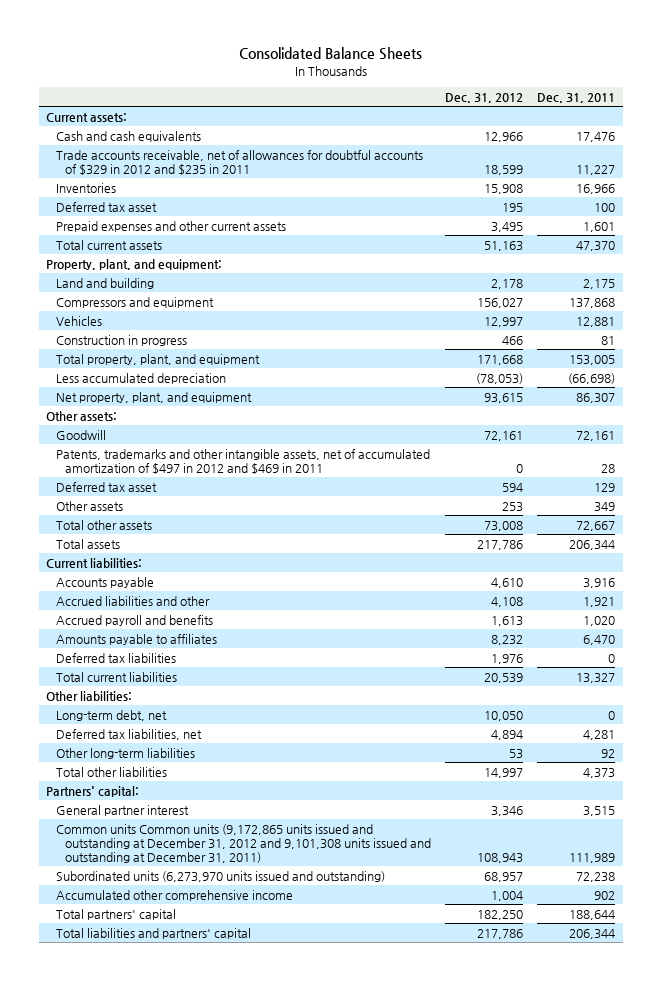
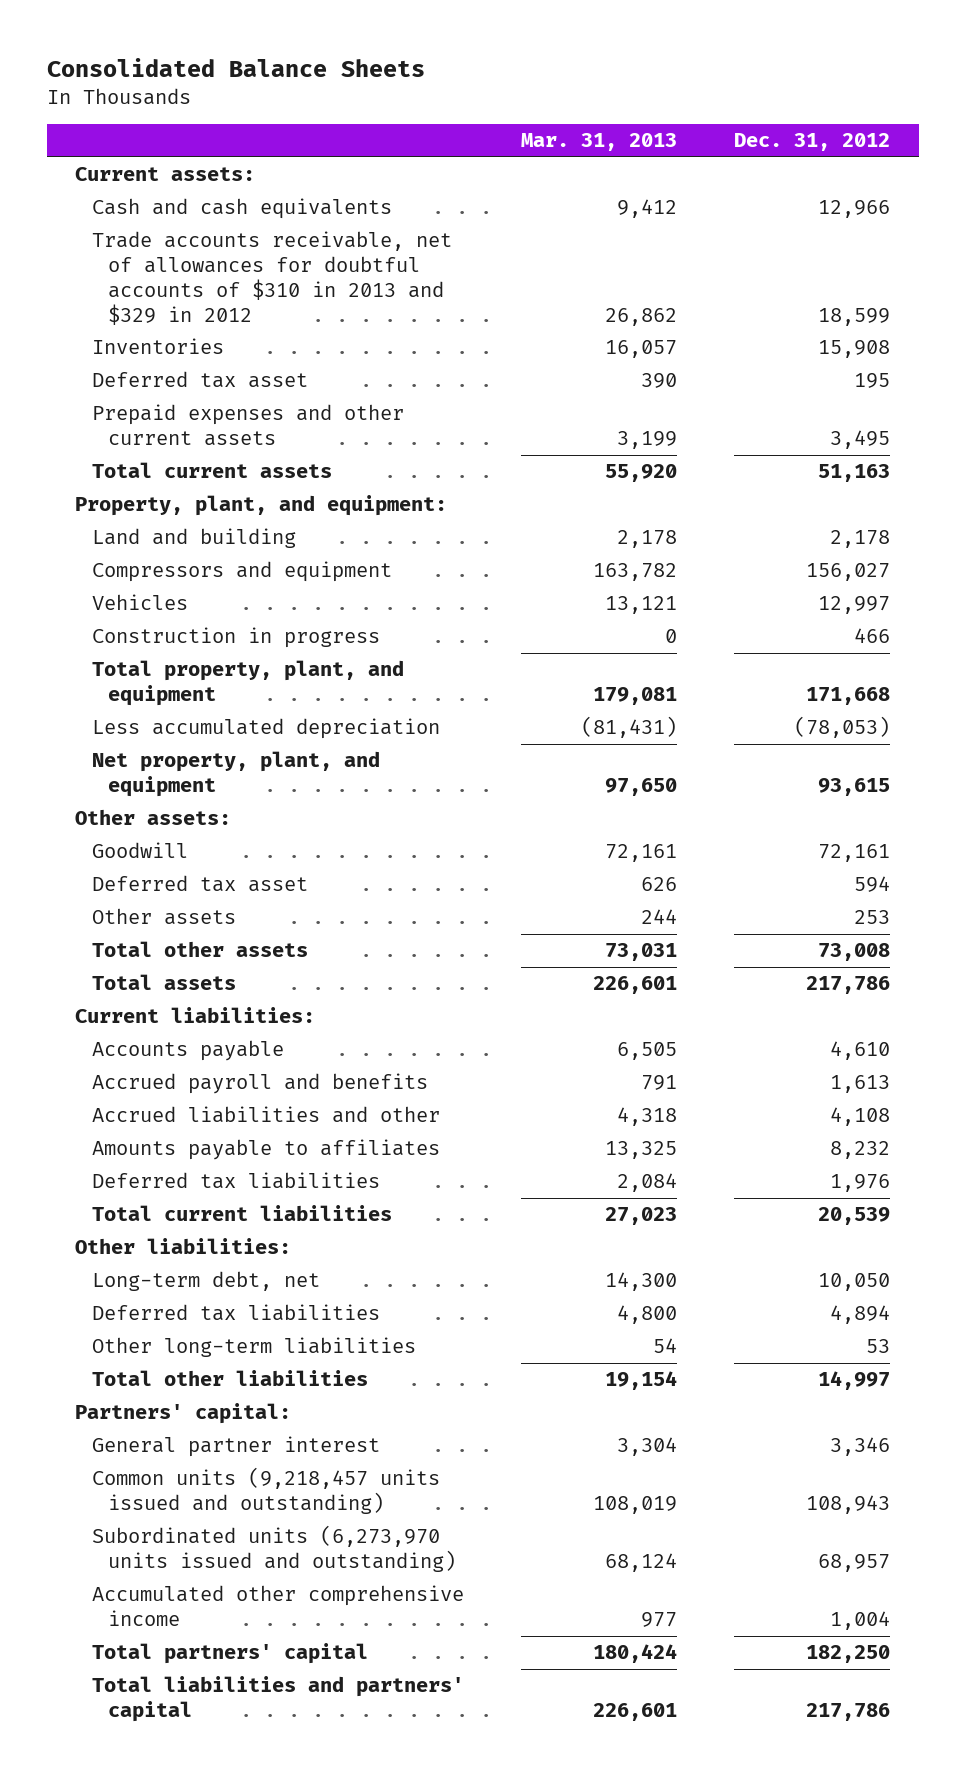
- | Dec. 31, 2012 | Dec. 31, 2011
+ | Mar. 31, 2013 | Dec. 31, 2012
- Trade accounts receivable, net of allowances for doubtful accounts of $329 in 2012 and $235 in 2011 | 18,599 | 11,227
+ Trade accounts receivable, net of allowances for doubtful accounts of $310 in 2013 and $329 in 2012 | 26,862 | 18,599
- Patents, trademarks and other intangible assets, net of accumulated amortization of $497 in 2012 and $469 in 2011 | 0 | 28
moved down: Accrued liabilities and other | 4,318 | 4,108
- Deferred tax liabilities, net | 4,894 | 4,281
+ Deferred tax liabilities | 4,800 | 4,894
- Common units Common units (9,172,865 units issued and outstanding at December 31, 2012 and 9,101,308 units issued and outstanding at December 31, 2011) | 108,943 | 111,989
+ Common units (9,218,457 units issued and outstanding) | 108,019 | 108,943

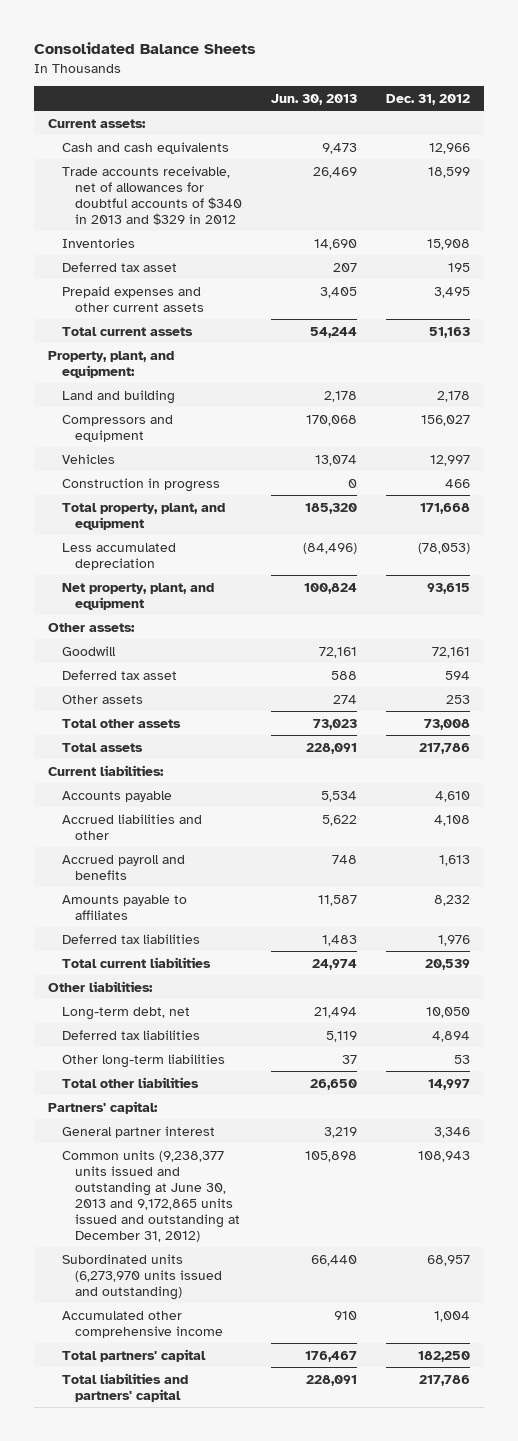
- | Mar. 31, 2013 | Dec. 31, 2012
+ | Jun. 30, 2013 | Dec. 31, 2012
- Trade accounts receivable, net of allowances for doubtful accounts of $310 in 2013 and $329 in 2012 | 26,862 | 18,599
+ Trade accounts receivable, net of allowances for doubtful accounts of $340 in 2013 and $329 in 2012 | 26,469 | 18,599
moved down: Accrued payroll and benefits | 748 | 1,613
- Common units (9,218,457 units issued and outstanding) | 108,019 | 108,943
+ Common units (9,238,377 units issued and outstanding at June 30, 2013 and 9,172,865 units issued and outstanding at December 31, 2012) | 105,898 | 108,943

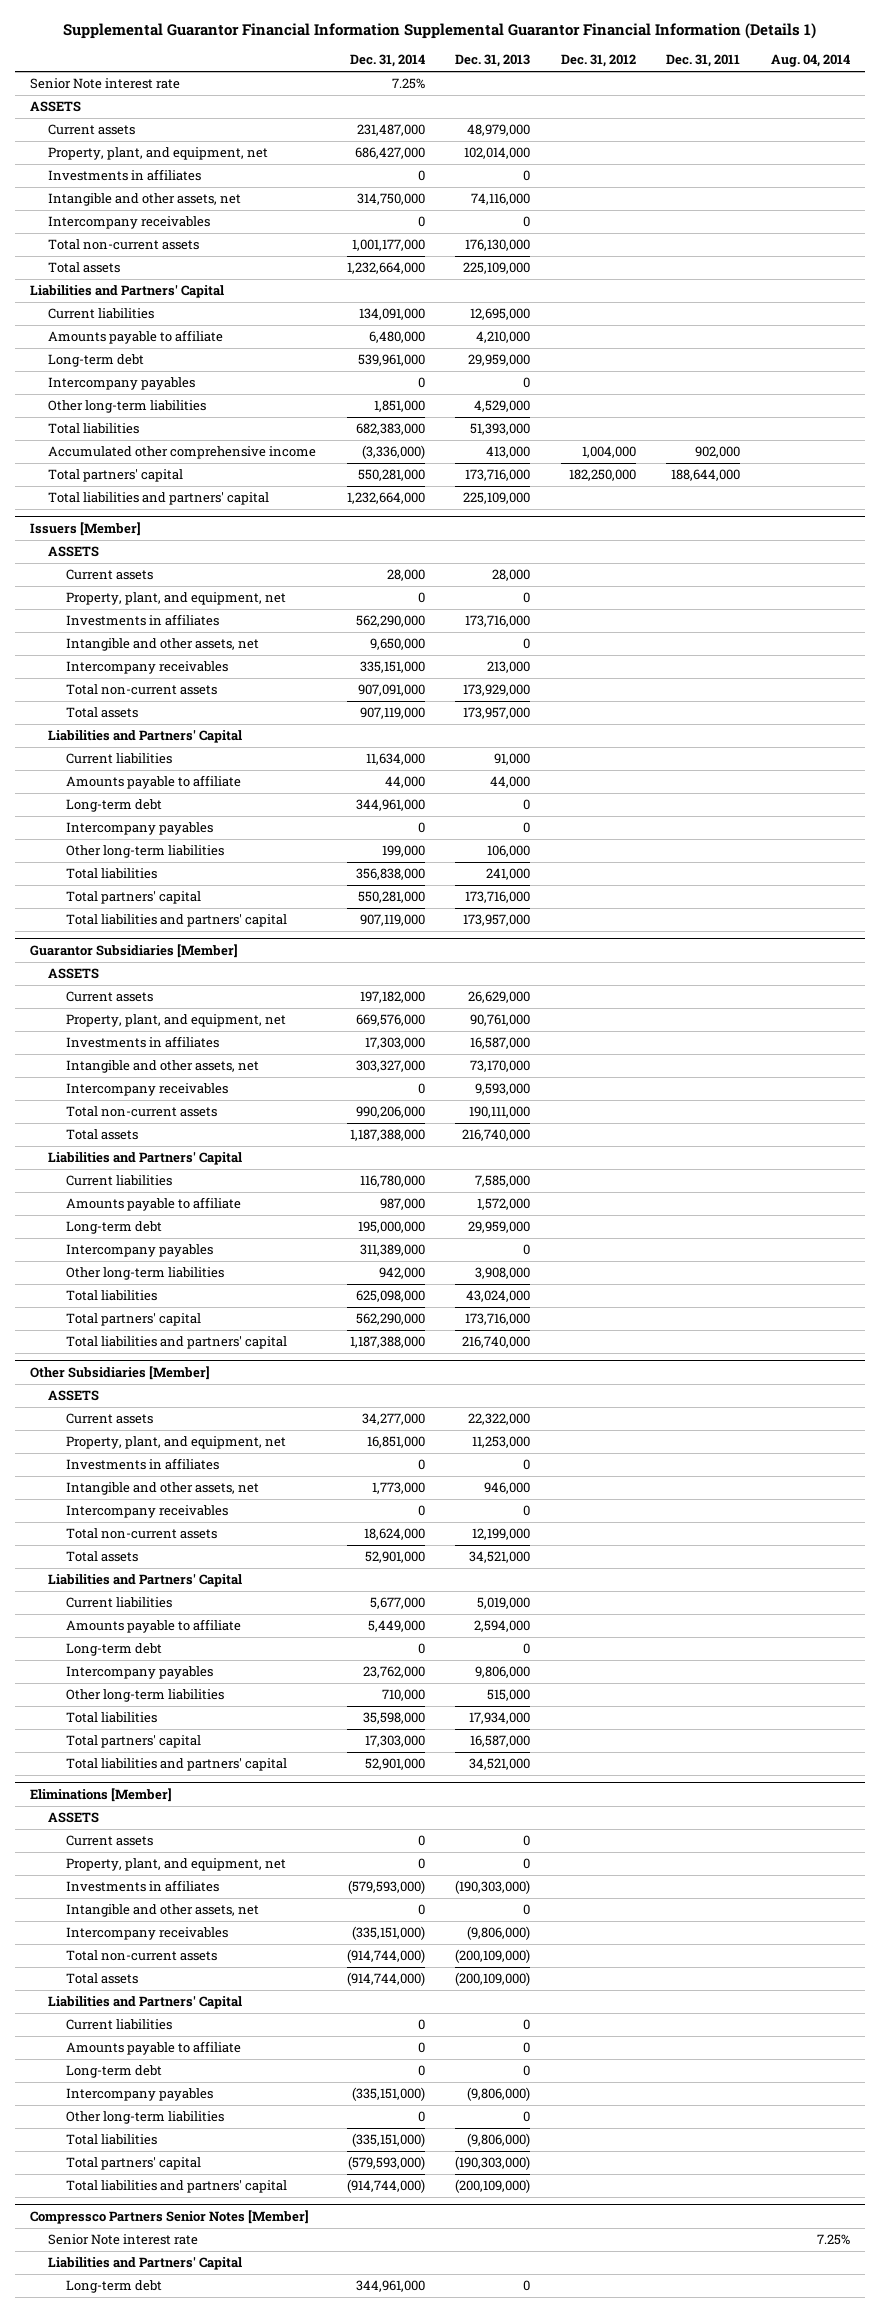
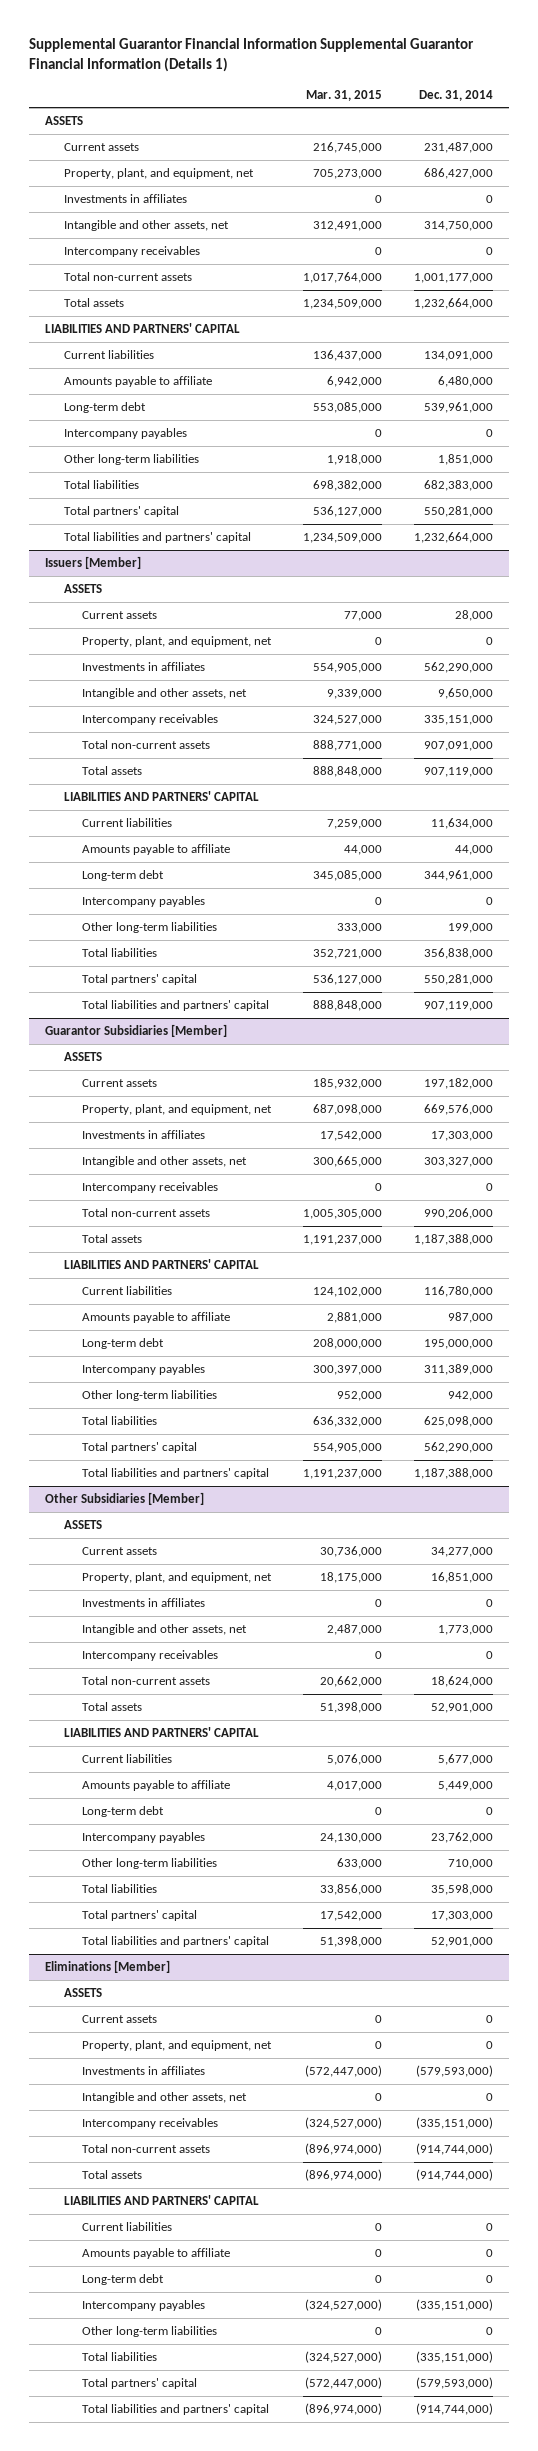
- | Dec. 31, 2014 | Dec. 31, 2013 | Dec. 31, 2012 | Dec. 31, 2011 | Aug. 04, 2014
+ | Mar. 31, 2015 | Dec. 31, 2014
- Senior Note interest rate | 7.25% | | | |
- Liabilities and Partners' Capital
+ LIABILITIES AND PARTNERS' CAPITAL
- Accumulated other comprehensive income | (3,336,000) | 413,000 | 1,004,000 | 902,000 |
@ Issuers [Member]
- Liabilities and Partners' Capital
+ LIABILITIES AND PARTNERS' CAPITAL
@ Guarantor Subsidiaries [Member]
- Liabilities and Partners' Capital
+ LIABILITIES AND PARTNERS' CAPITAL
@ Other Subsidiaries [Member]
- Liabilities and Partners' Capital
+ LIABILITIES AND PARTNERS' CAPITAL
@ Eliminations [Member]
- Liabilities and Partners' Capital
+ LIABILITIES AND PARTNERS' CAPITAL
- Compressco Partners Senior Notes [Member]
- Senior Note interest rate | | | | | 7.25%
- Liabilities and Partners' Capital
- Long-term debt | 344,961,000 | 0 | | |

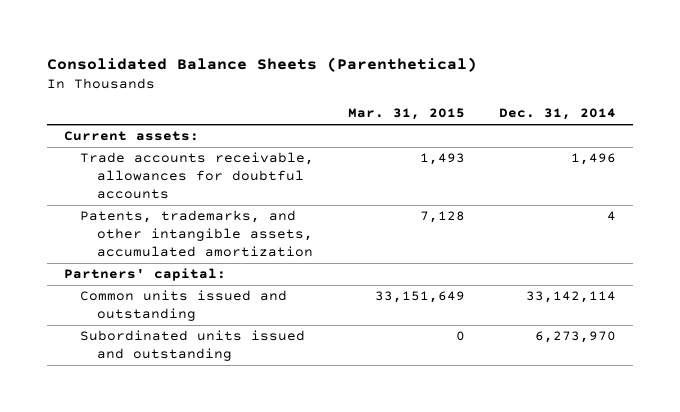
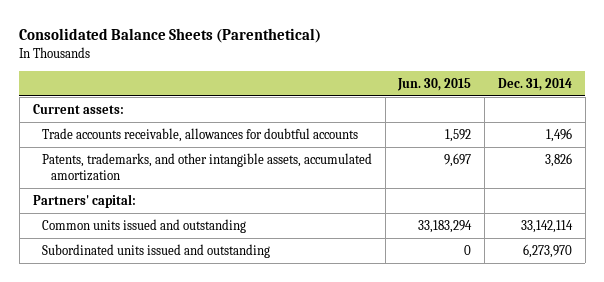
- | Mar. 31, 2015 | Dec. 31, 2014
+ | Jun. 30, 2015 | Dec. 31, 2014
- Patents, trademarks, and other intangible assets, accumulated amortization | 7,128 | 4
+ Patents, trademarks, and other intangible assets, accumulated amortization | 9,697 | 3,826

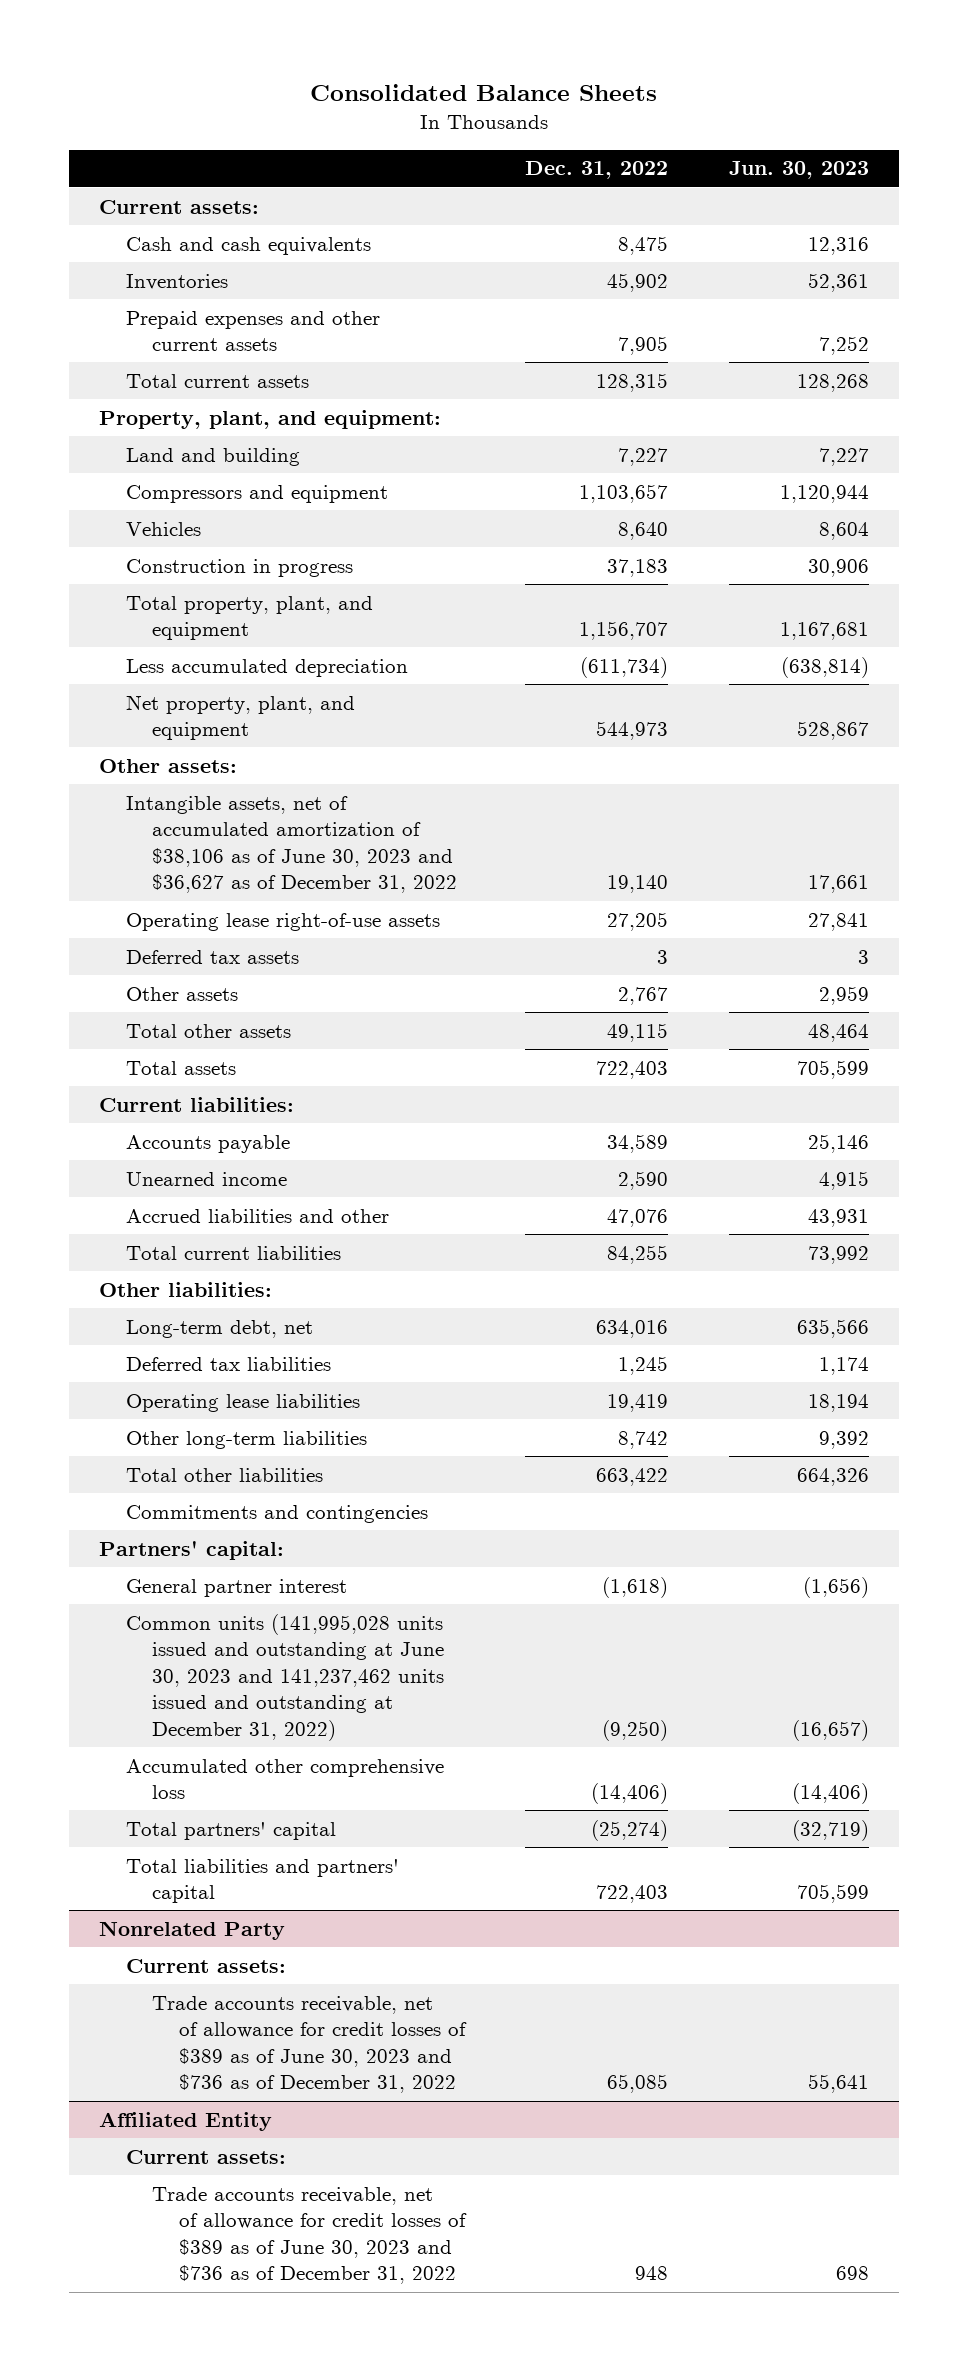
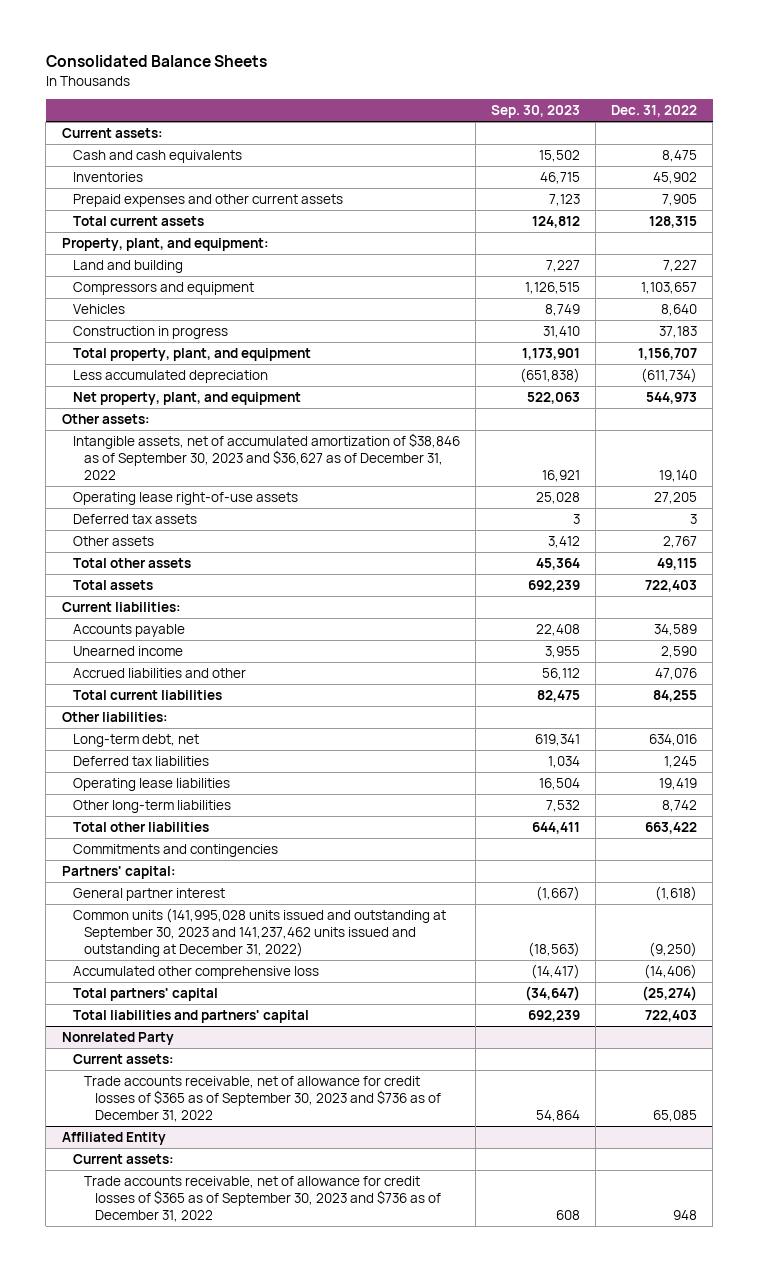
- | Dec. 31, 2022 | Jun. 30, 2023
+ | Sep. 30, 2023 | Dec. 31, 2022
- Intangible assets, net of accumulated amortization of $38,106 as of June 30, 2023 and $36,627 as of December 31, 2022 | 19,140 | 17,661
+ Intangible assets, net of accumulated amortization of $38,846 as of September 30, 2023 and $36,627 as of December 31, 2022 | 16,921 | 19,140
- Common units (141,995,028 units issued and outstanding at June 30, 2023 and 141,237,462 units issued and outstanding at December 31, 2022) | (9,250) | (16,657)
+ Common units (141,995,028 units issued and outstanding at September 30, 2023 and 141,237,462 units issued and outstanding at December 31, 2022) | (18,563) | (9,250)
@ Nonrelated Party
- Trade accounts receivable, net of allowance for credit losses of $389 as of June 30, 2023 and $736 as of December 31, 2022 | 65,085 | 55,641
+ Trade accounts receivable, net of allowance for credit losses of $365 as of September 30, 2023 and $736 as of December 31, 2022 | 54,864 | 65,085
@ Affiliated Entity
- Trade accounts receivable, net of allowance for credit losses of $389 as of June 30, 2023 and $736 as of December 31, 2022 | 948 | 698
+ Trade accounts receivable, net of allowance for credit losses of $365 as of September 30, 2023 and $736 as of December 31, 2022 | 608 | 948

